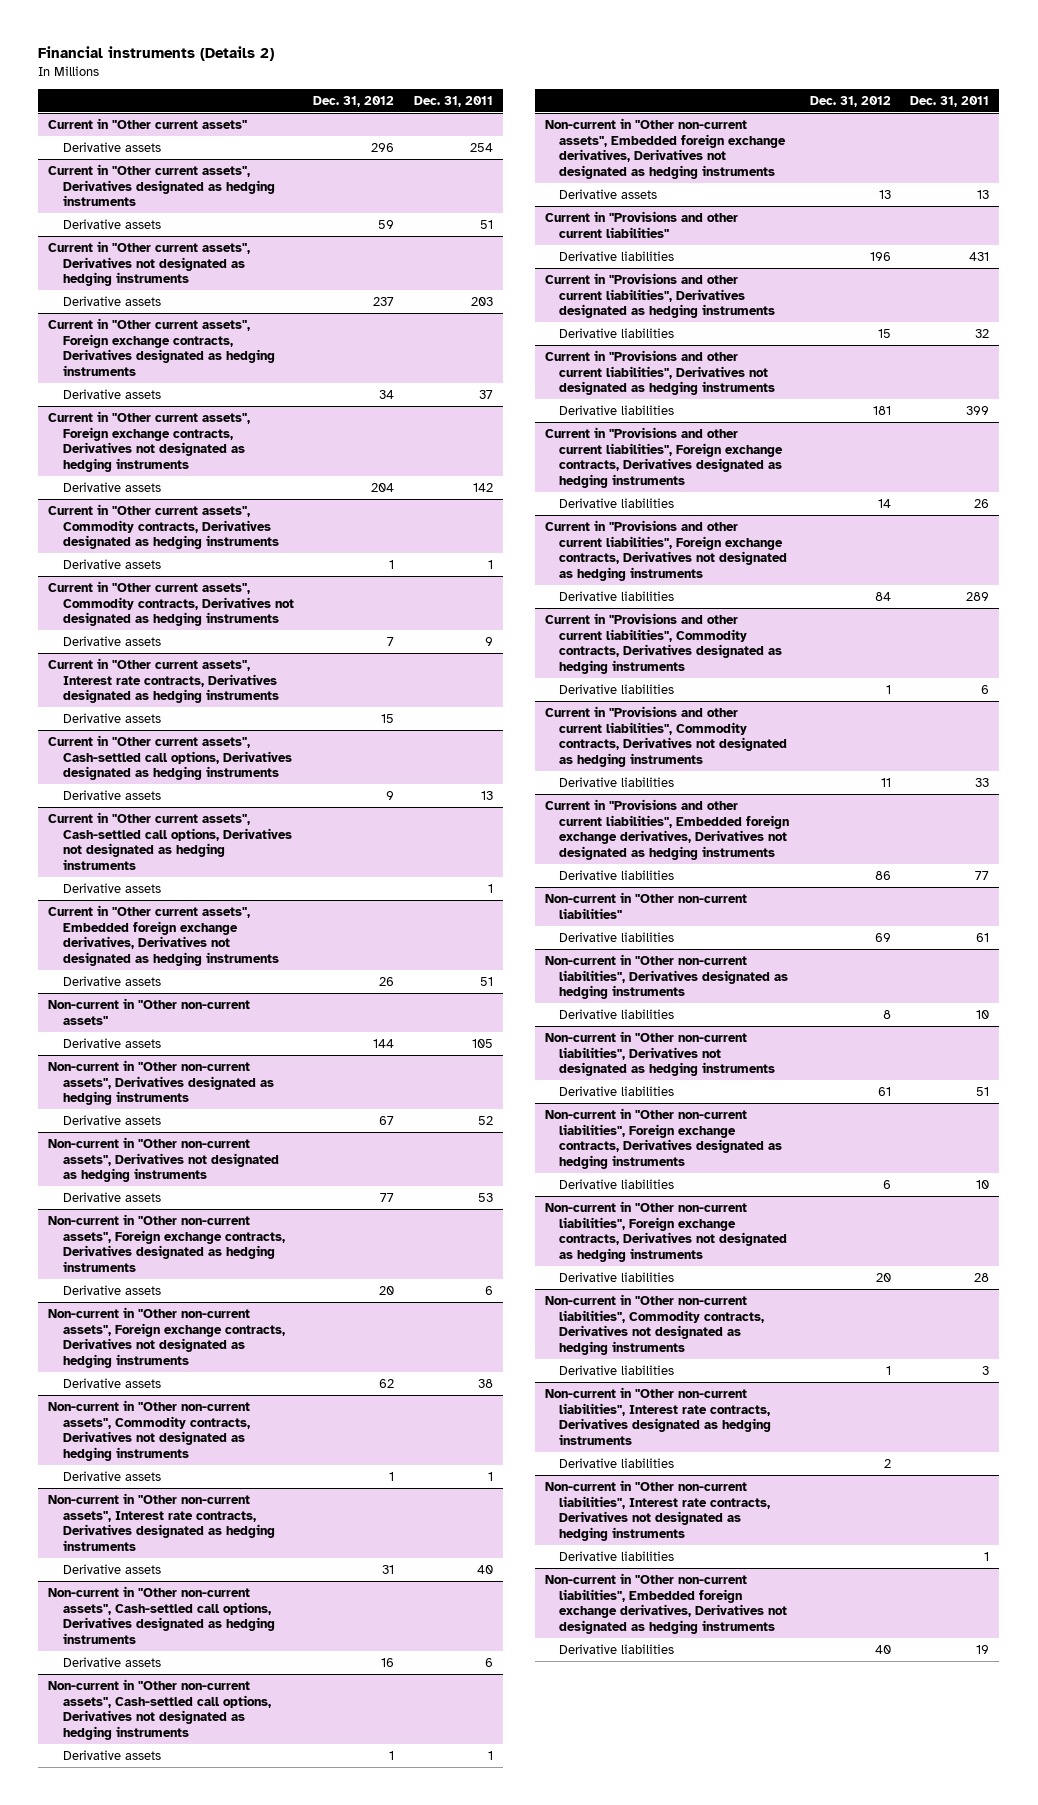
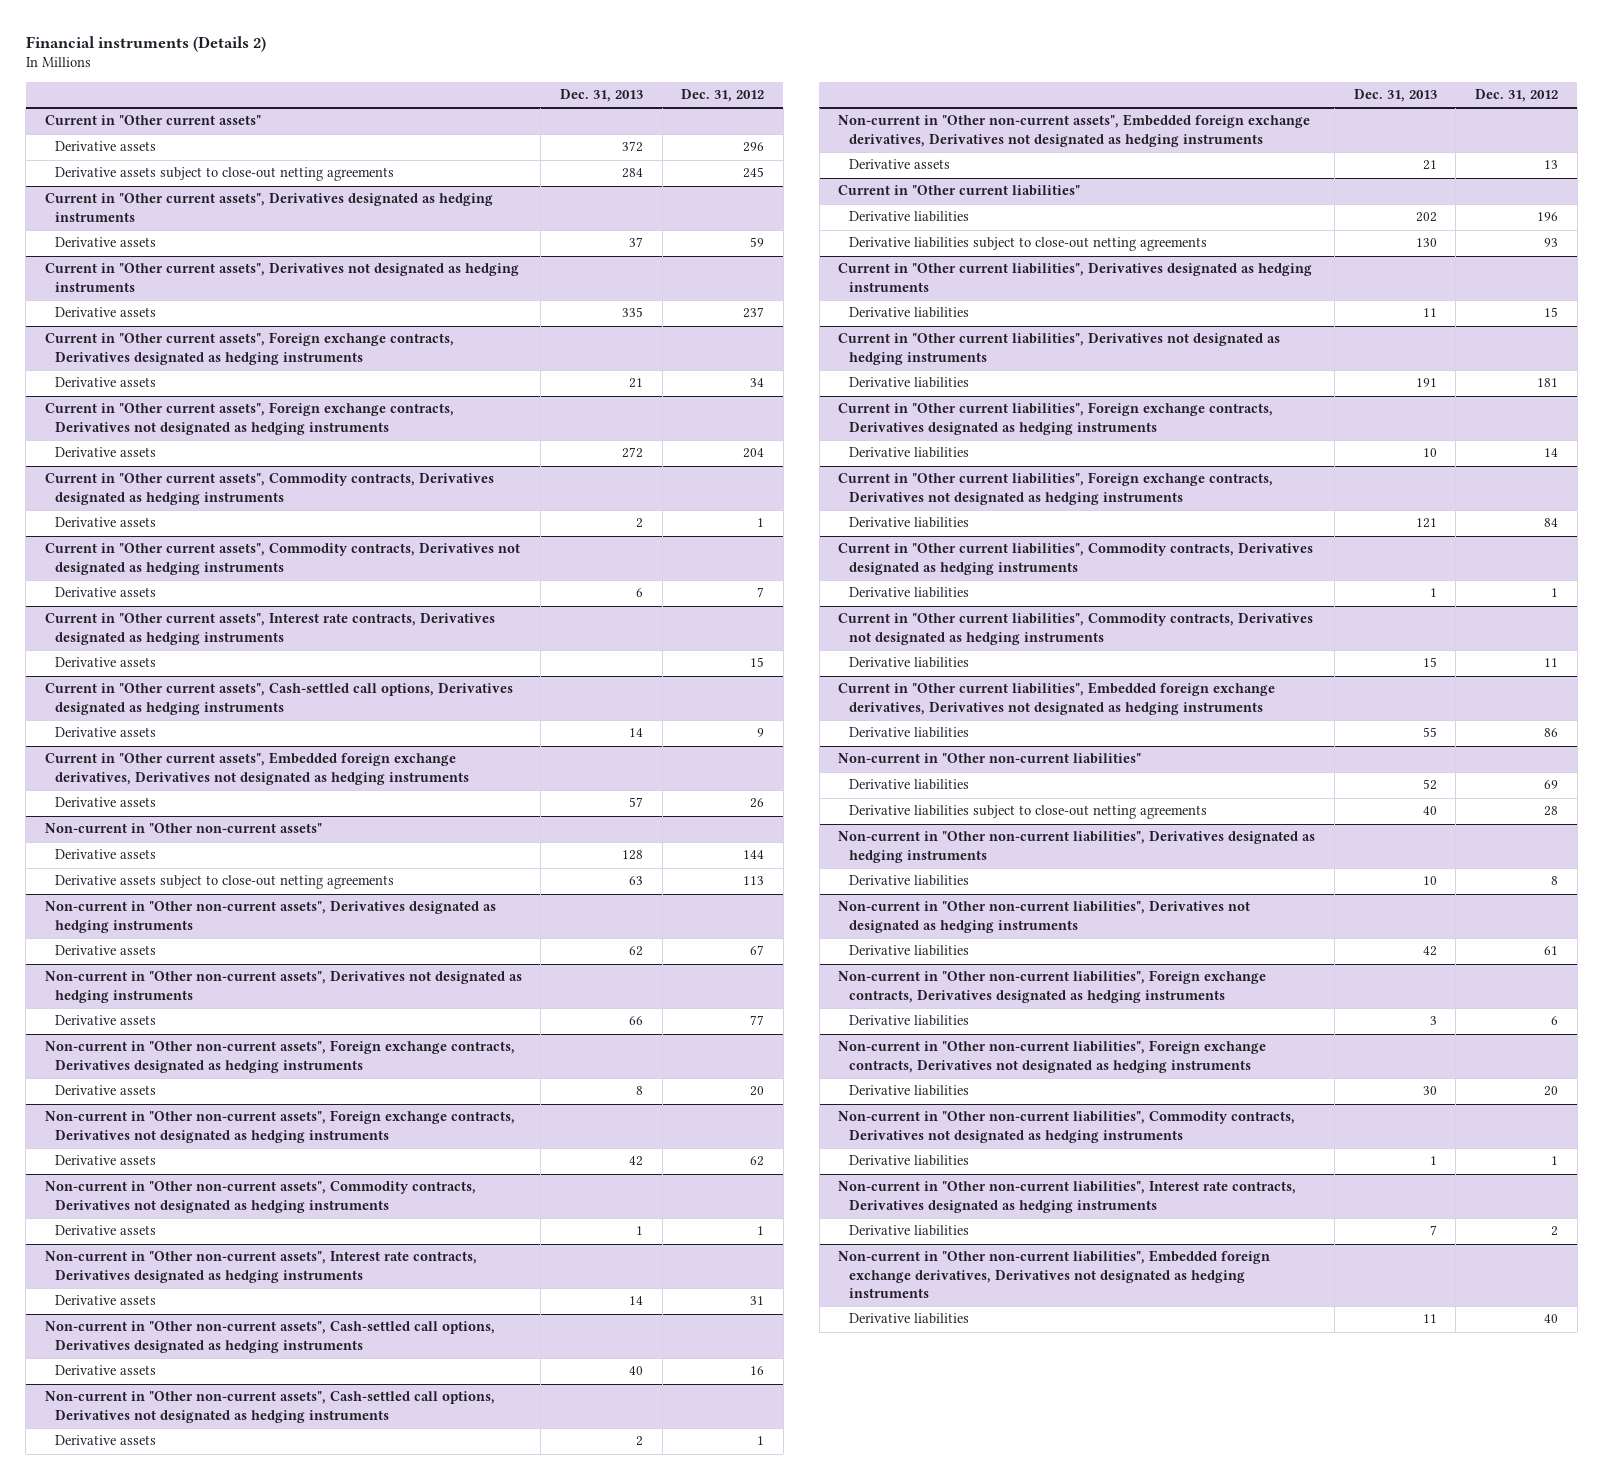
- | Dec. 31, 2012 | Dec. 31, 2011
+ | Dec. 31, 2013 | Dec. 31, 2012
@ Current in "Other current assets"
+ Derivative assets subject to close-out netting agreements | 284 | 245
- Current in "Other current assets", Cash-settled call options, Derivatives not designated as hedging instruments
- Derivative assets | | 1
@ Non-current in "Other non-current assets"
+ Derivative assets subject to close-out netting agreements | 63 | 113
- Current in "Provisions and other current liabilities"
+ Current in "Other current liabilities"
- Current in "Provisions and other current liabilities", Derivatives designated as hedging instruments
+ Derivative liabilities subject to close-out netting agreements | 130 | 93
+ Current in "Other current liabilities", Derivatives designated as hedging instruments
- Current in "Provisions and other current liabilities", Derivatives not designated as hedging instruments
+ Current in "Other current liabilities", Derivatives not designated as hedging instruments
- Current in "Provisions and other current liabilities", Foreign exchange contracts, Derivatives designated as hedging instruments
+ Current in "Other current liabilities", Foreign exchange contracts, Derivatives designated as hedging instruments
- Current in "Provisions and other current liabilities", Foreign exchange contracts, Derivatives not designated as hedging instruments
+ Current in "Other current liabilities", Foreign exchange contracts, Derivatives not designated as hedging instruments
- Current in "Provisions and other current liabilities", Commodity contracts, Derivatives designated as hedging instruments
+ Current in "Other current liabilities", Commodity contracts, Derivatives designated as hedging instruments
- Current in "Provisions and other current liabilities", Commodity contracts, Derivatives not designated as hedging instruments
+ Current in "Other current liabilities", Commodity contracts, Derivatives not designated as hedging instruments
- Current in "Provisions and other current liabilities", Embedded foreign exchange derivatives, Derivatives not designated as hedging instruments
+ Current in "Other current liabilities", Embedded foreign exchange derivatives, Derivatives not designated as hedging instruments
@ Non-current in "Other non-current liabilities"
+ Derivative liabilities subject to close-out netting agreements | 40 | 28
- Non-current in "Other non-current liabilities", Interest rate contracts, Derivatives not designated as hedging instruments
- Derivative liabilities | | 1

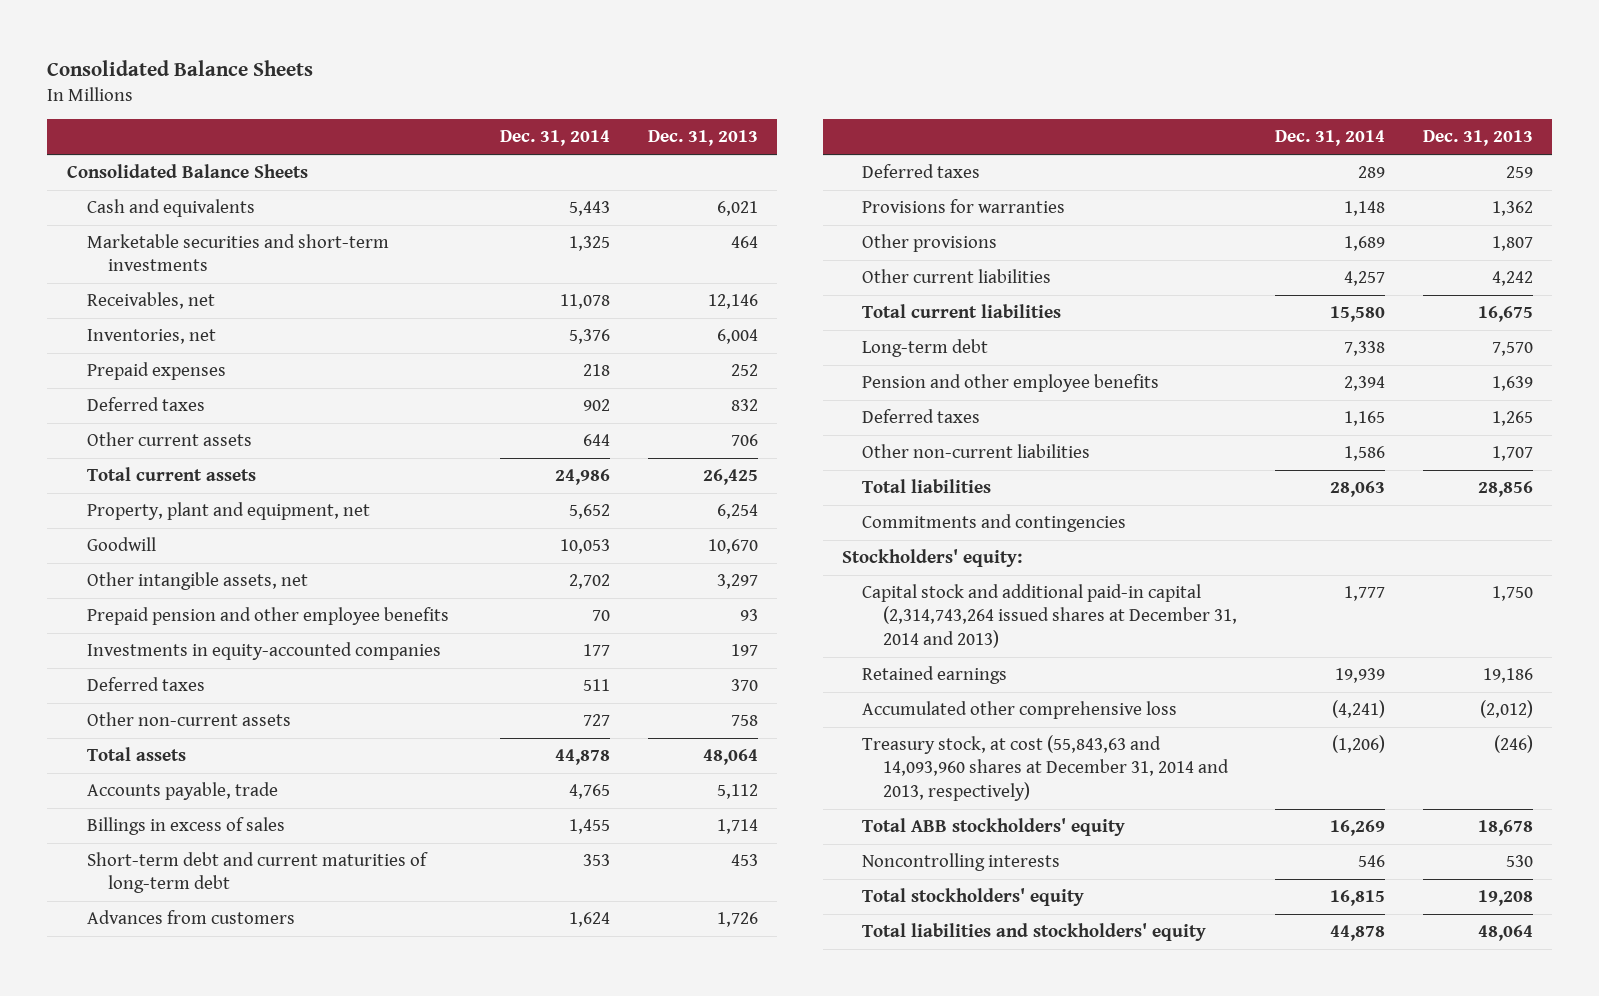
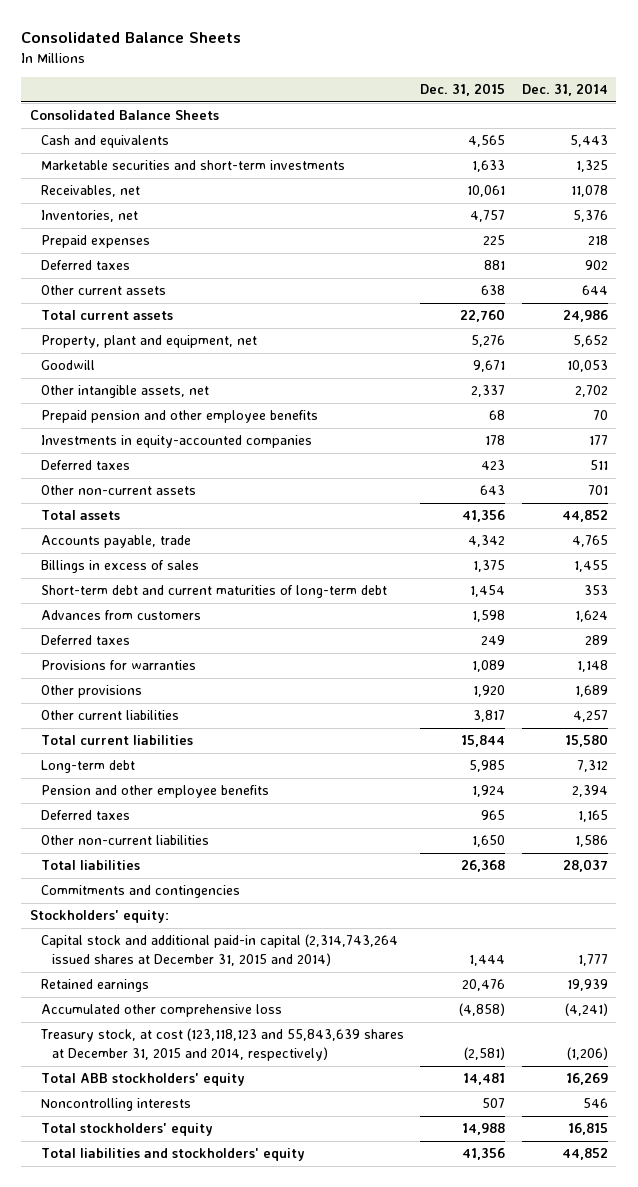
- | Dec. 31, 2014 | Dec. 31, 2013
+ | Dec. 31, 2015 | Dec. 31, 2014
- Other non-current assets | 727 | 758
- Total assets | 44,878 | 48,064
+ Other non-current assets | 643 | 701
+ Total assets | 41,356 | 44,852
- Long-term debt | 7,338 | 7,570
+ Long-term debt | 5,985 | 7,312
- Total liabilities | 28,063 | 28,856
+ Total liabilities | 26,368 | 28,037
- Capital stock and additional paid-in capital (2,314,743,264 issued shares at December 31, 2014 and 2013) | 1,777 | 1,750
+ Capital stock and additional paid-in capital (2,314,743,264 issued shares at December 31, 2015 and 2014) | 1,444 | 1,777
- Treasury stock, at cost (55,843,63 and 14,093,960 shares at December 31, 2014 and 2013, respectively) | (1,206) | (246)
+ Treasury stock, at cost (123,118,123 and 55,843,639 shares at December 31, 2015 and 2014, respectively) | (2,581) | (1,206)
- Total liabilities and stockholders' equity | 44,878 | 48,064
+ Total liabilities and stockholders' equity | 41,356 | 44,852

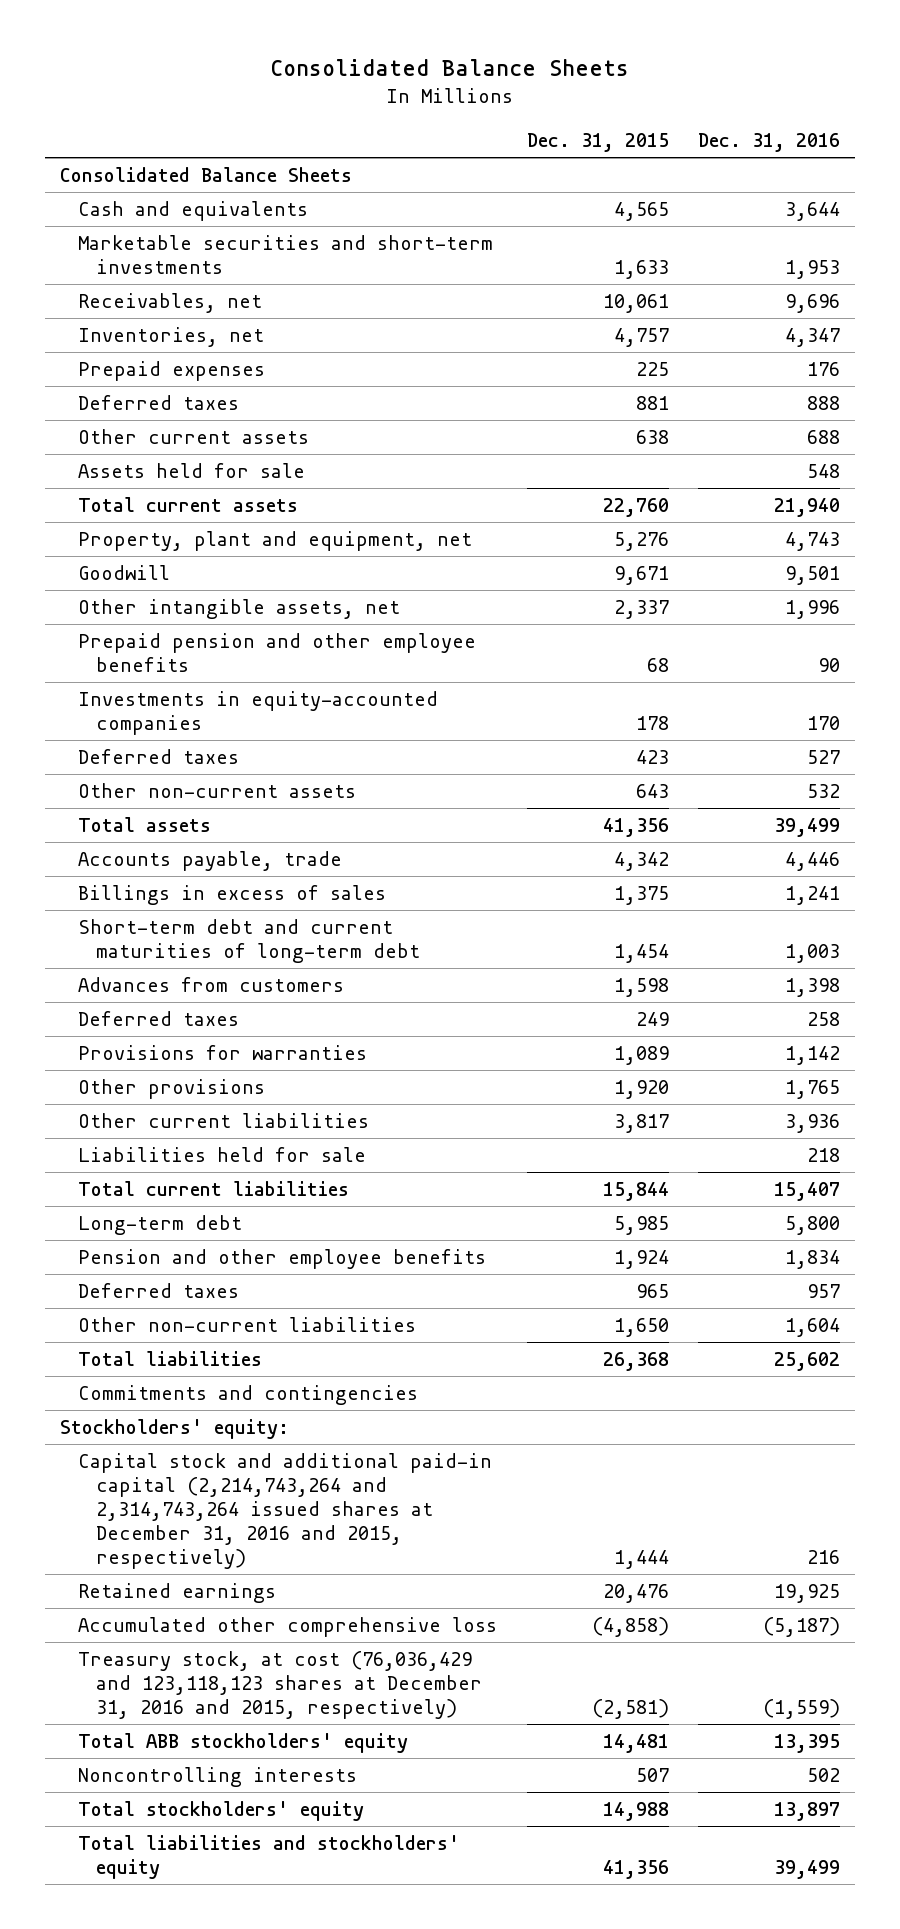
- | Dec. 31, 2015 | Dec. 31, 2014
+ | Dec. 31, 2015 | Dec. 31, 2016
+ Assets held for sale | | 548
+ Liabilities held for sale | | 218
- Capital stock and additional paid-in capital (2,314,743,264 issued shares at December 31, 2015 and 2014) | 1,444 | 1,777
+ Capital stock and additional paid-in capital (2,214,743,264 and 2,314,743,264 issued shares at December 31, 2016 and 2015, respectively) | 1,444 | 216
- Treasury stock, at cost (123,118,123 and 55,843,639 shares at December 31, 2015 and 2014, respectively) | (2,581) | (1,206)
+ Treasury stock, at cost (76,036,429 and 123,118,123 shares at December 31, 2016 and 2015, respectively) | (2,581) | (1,559)

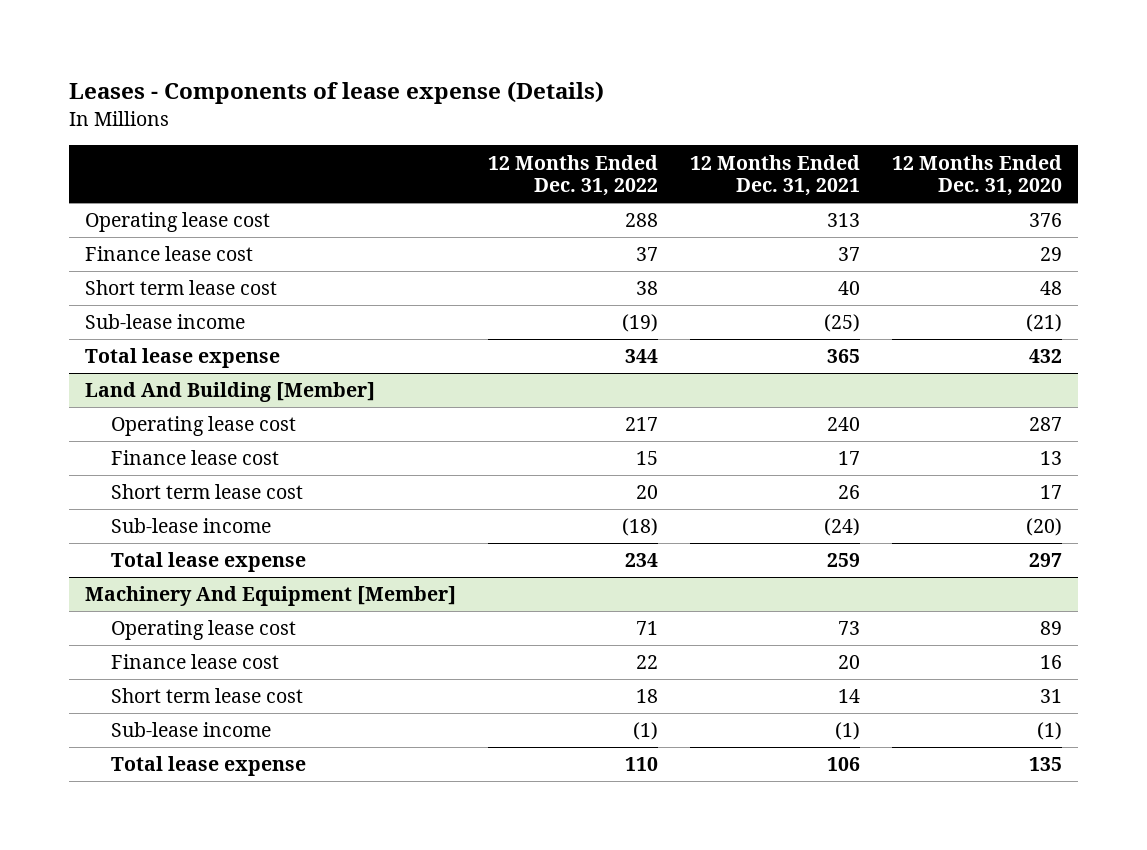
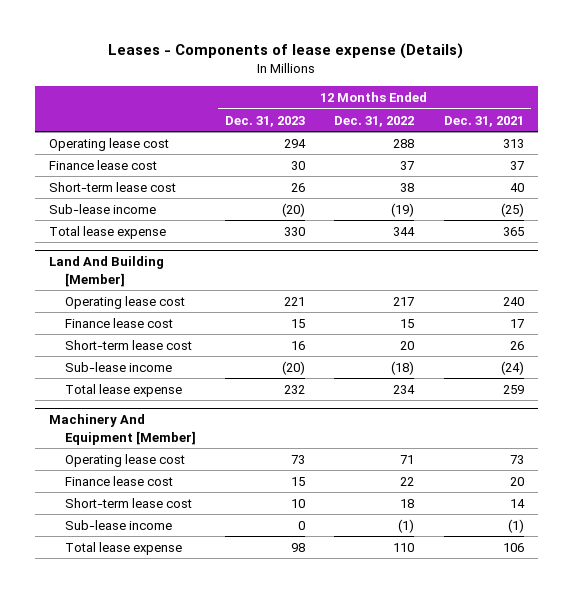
- | 12 Months Ended Dec. 31, 2022 | 12 Months Ended Dec. 31, 2021 | 12 Months Ended Dec. 31, 2020
+ | 12 Months Ended Dec. 31, 2023 | 12 Months Ended Dec. 31, 2022 | 12 Months Ended Dec. 31, 2021
- Short term lease cost | 38 | 40 | 48
+ Short-term lease cost | 26 | 38 | 40
@ Land And Building [Member]
- Short term lease cost | 20 | 26 | 17
+ Short-term lease cost | 16 | 20 | 26
@ Machinery And Equipment [Member]
- Short term lease cost | 18 | 14 | 31
+ Short-term lease cost | 10 | 18 | 14

